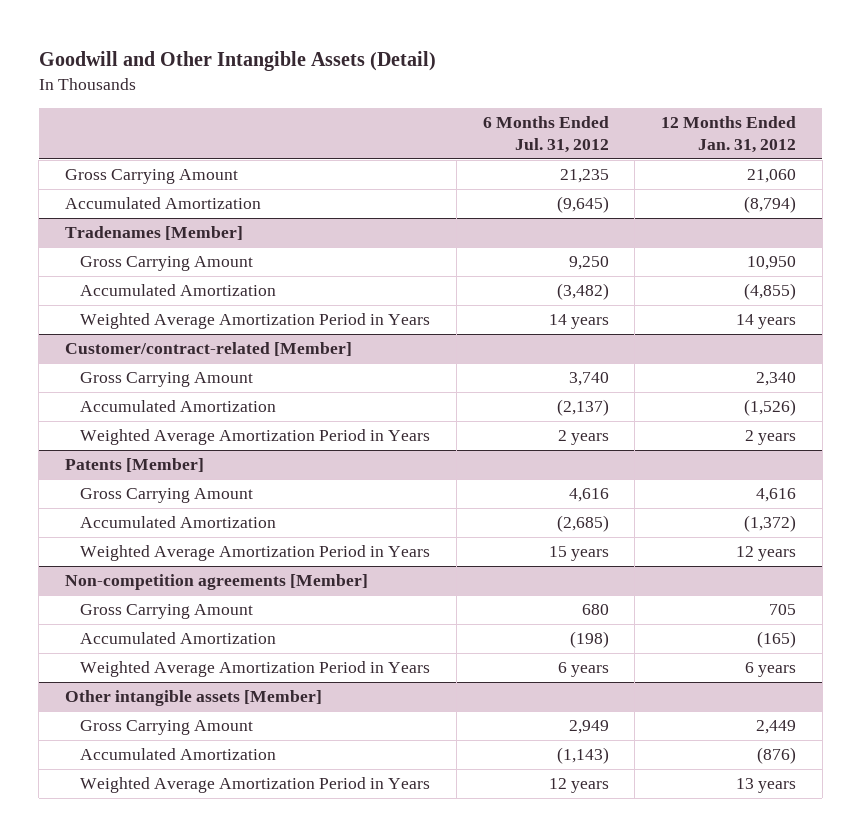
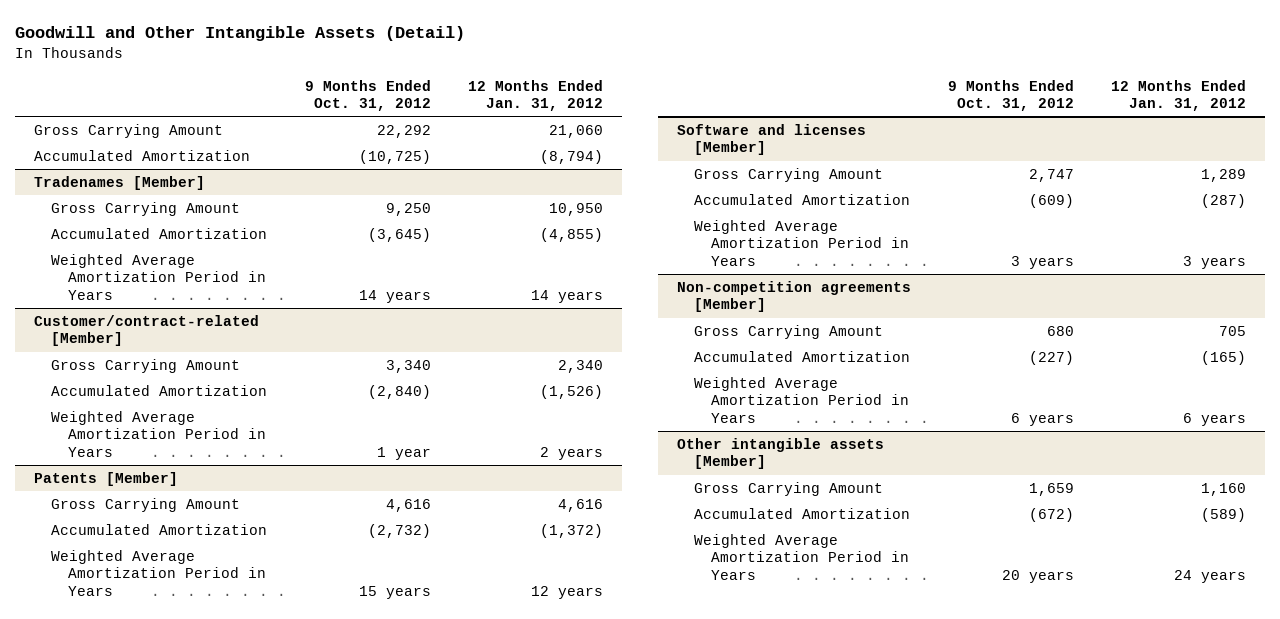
- | 6 Months Ended Jul. 31, 2012 | 12 Months Ended Jan. 31, 2012
+ | 9 Months Ended Oct. 31, 2012 | 12 Months Ended Jan. 31, 2012
+ Software and licenses [Member]
+ Gross Carrying Amount | 2,747 | 1,289
+ Accumulated Amortization | (609) | (287)
+ Weighted Average Amortization Period in Years | 3 years | 3 years
@ Other intangible assets [Member]
- Gross Carrying Amount | 2,949 | 2,449
- Accumulated Amortization | (1,143) | (876)
- Weighted Average Amortization Period in Years | 12 years | 13 years
+ Gross Carrying Amount | 1,659 | 1,160
+ Accumulated Amortization | (672) | (589)
+ Weighted Average Amortization Period in Years | 20 years | 24 years

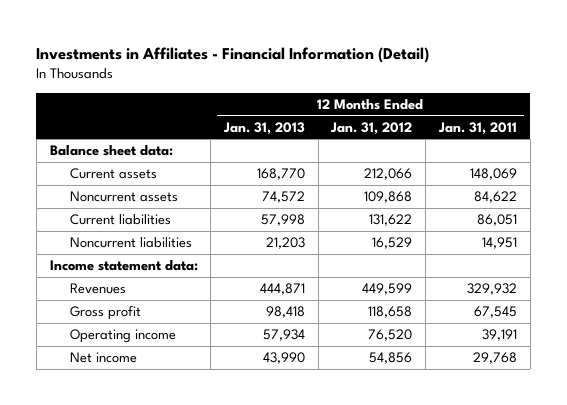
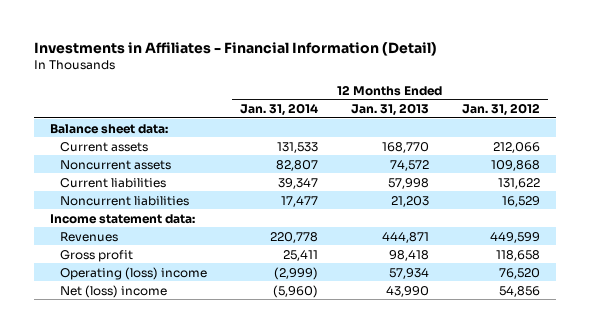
- | 12 Months Ended Jan. 31, 2013 | 12 Months Ended Jan. 31, 2012 | 12 Months Ended Jan. 31, 2011
+ | 12 Months Ended Jan. 31, 2014 | 12 Months Ended Jan. 31, 2013 | 12 Months Ended Jan. 31, 2012
- Operating income | 57,934 | 76,520 | 39,191
- Net income | 43,990 | 54,856 | 29,768
+ Operating (loss) income | (2,999) | 57,934 | 76,520
+ Net (loss) income | (5,960) | 43,990 | 54,856

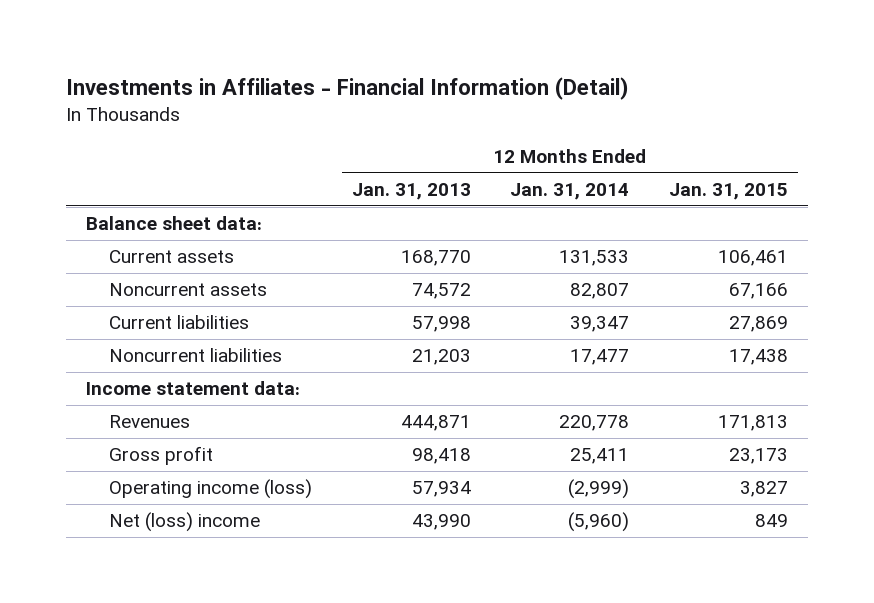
- | 12 Months Ended Jan. 31, 2014 | 12 Months Ended Jan. 31, 2013 | 12 Months Ended Jan. 31, 2012
+ | 12 Months Ended Jan. 31, 2013 | 12 Months Ended Jan. 31, 2014 | 12 Months Ended Jan. 31, 2015
- Operating (loss) income | (2,999) | 57,934 | 76,520
+ Operating income (loss) | 57,934 | (2,999) | 3,827

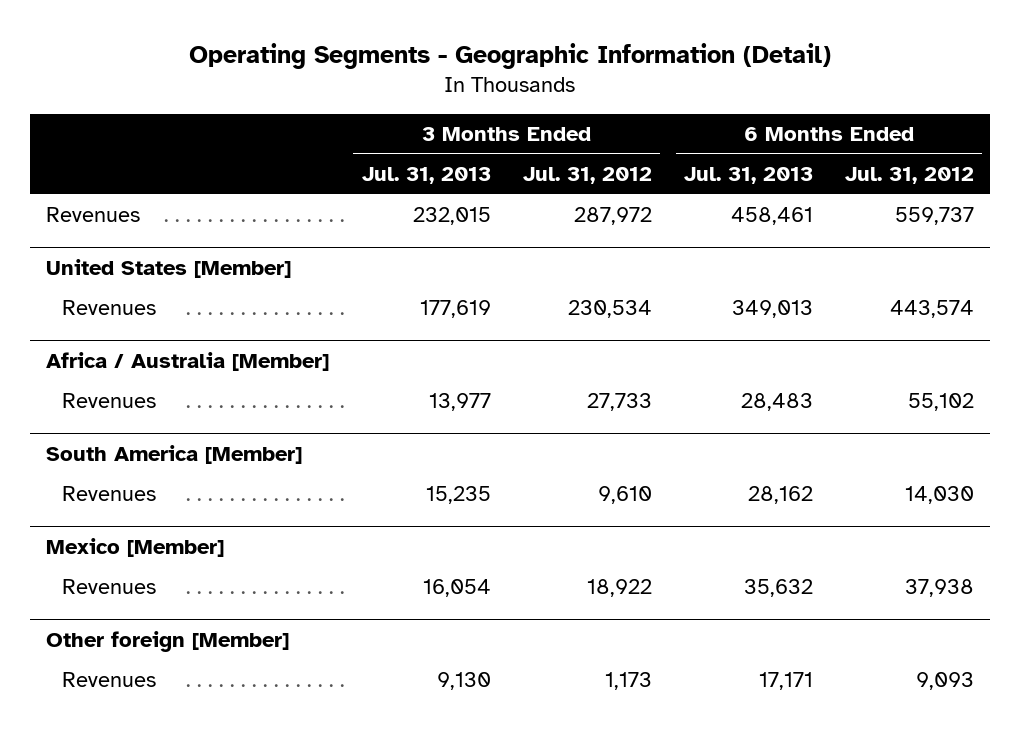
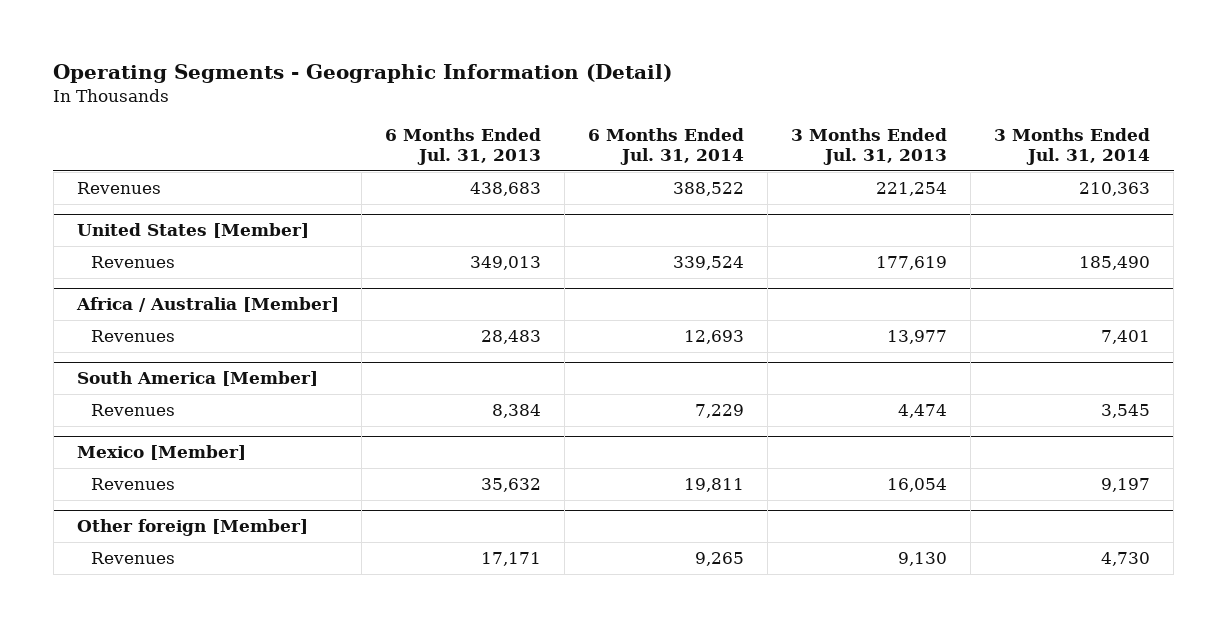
- | 3 Months Ended Jul. 31, 2013 | 3 Months Ended Jul. 31, 2012 | 6 Months Ended Jul. 31, 2013 | 6 Months Ended Jul. 31, 2012
+ | 6 Months Ended Jul. 31, 2013 | 6 Months Ended Jul. 31, 2014 | 3 Months Ended Jul. 31, 2013 | 3 Months Ended Jul. 31, 2014
- Revenues | 232,015 | 287,972 | 458,461 | 559,737
+ Revenues | 438,683 | 388,522 | 221,254 | 210,363
@ South America [Member]
- Revenues | 15,235 | 9,610 | 28,162 | 14,030
+ Revenues | 8,384 | 7,229 | 4,474 | 3,545

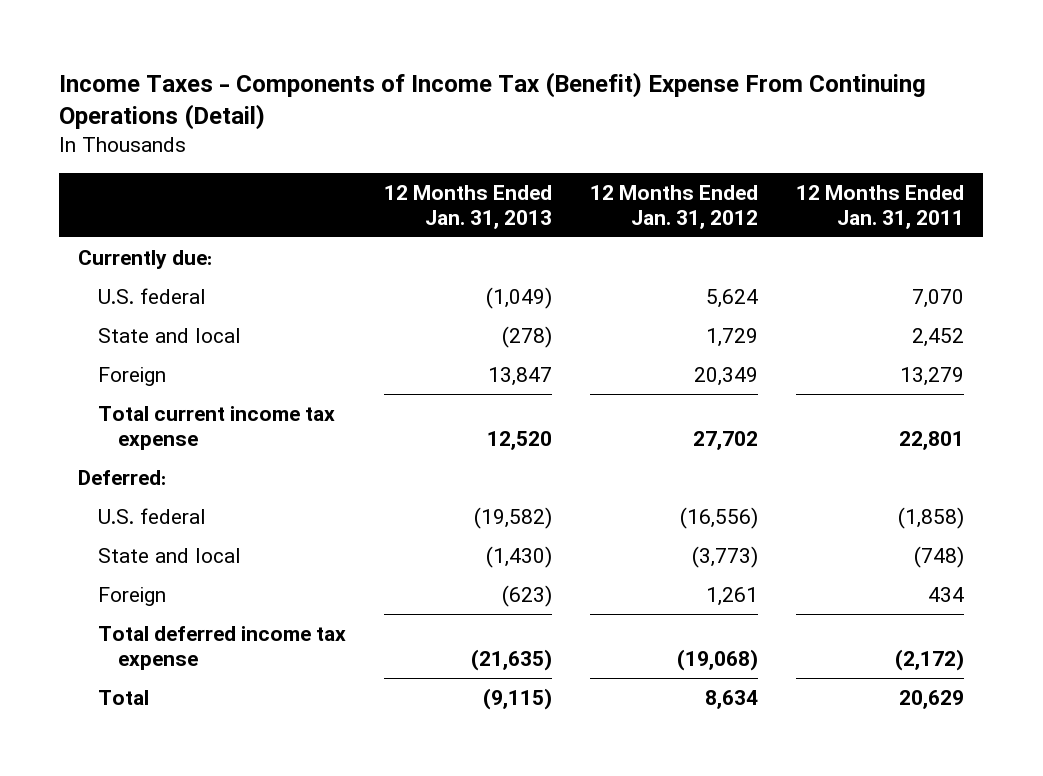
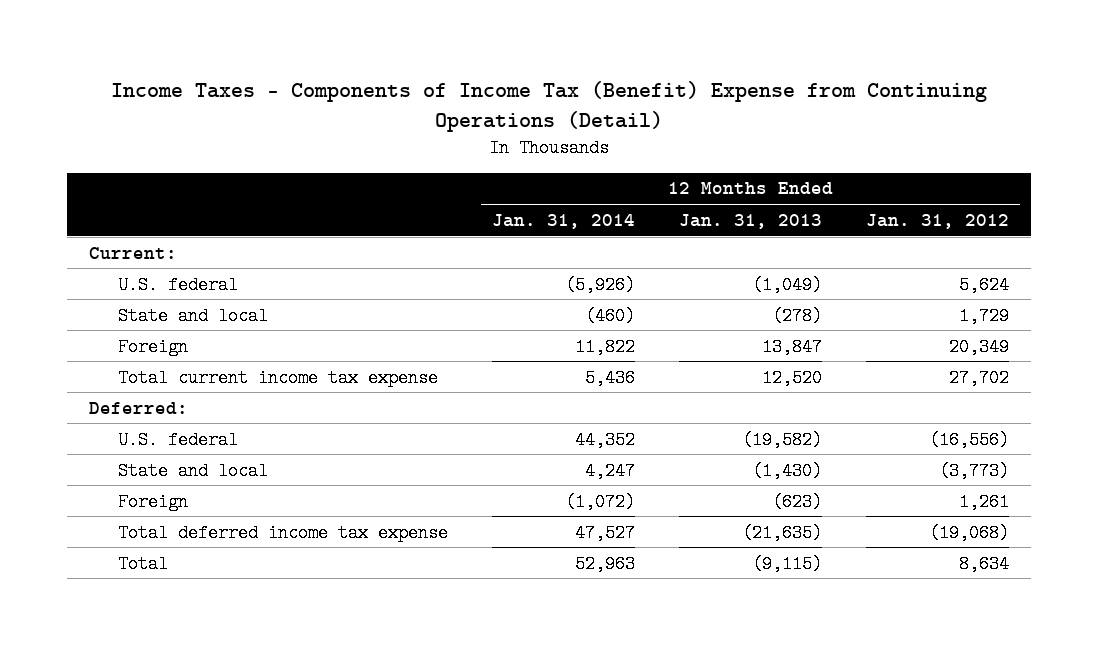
- Income Taxes - Components of Income Tax (Benefit) Expense From Continuing Operations (Detail)
+ Income Taxes - Components of Income Tax (Benefit) Expense from Continuing Operations (Detail)
- | 12 Months Ended Jan. 31, 2013 | 12 Months Ended Jan. 31, 2012 | 12 Months Ended Jan. 31, 2011
+ | 12 Months Ended Jan. 31, 2014 | 12 Months Ended Jan. 31, 2013 | 12 Months Ended Jan. 31, 2012
- Currently due:
+ Current:

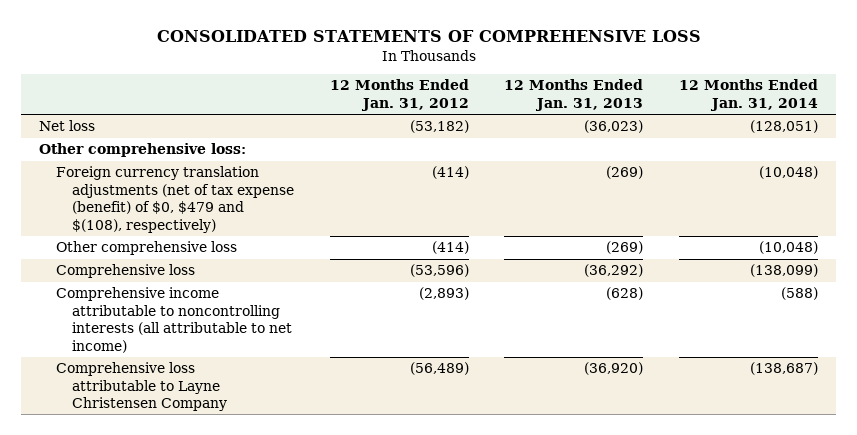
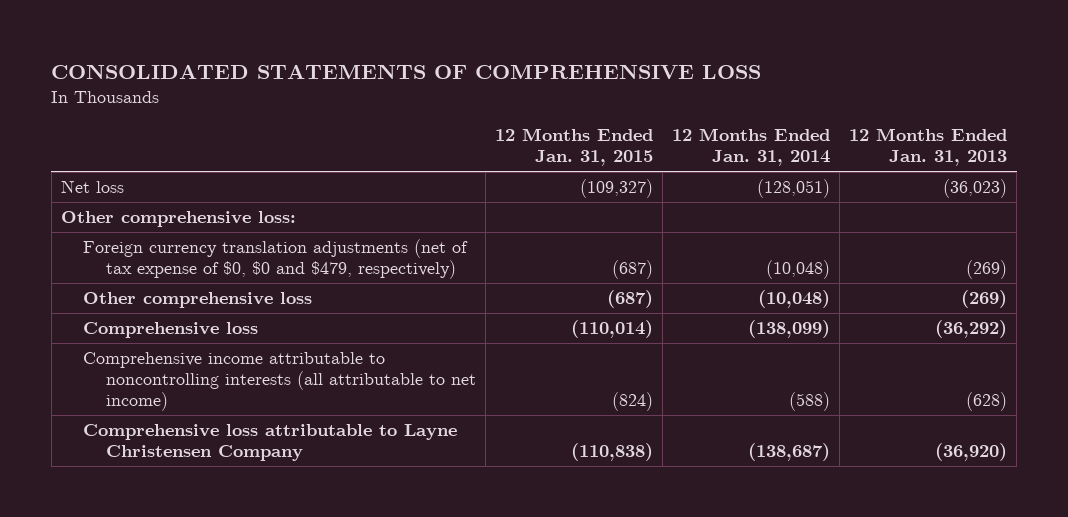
- | 12 Months Ended Jan. 31, 2012 | 12 Months Ended Jan. 31, 2013 | 12 Months Ended Jan. 31, 2014
+ | 12 Months Ended Jan. 31, 2015 | 12 Months Ended Jan. 31, 2014 | 12 Months Ended Jan. 31, 2013
- Foreign currency translation adjustments (net of tax expense (benefit) of $0, $479 and $(108), respectively) | (414) | (269) | (10,048)
+ Foreign currency translation adjustments (net of tax expense of $0, $0 and $479, respectively) | (687) | (10,048) | (269)

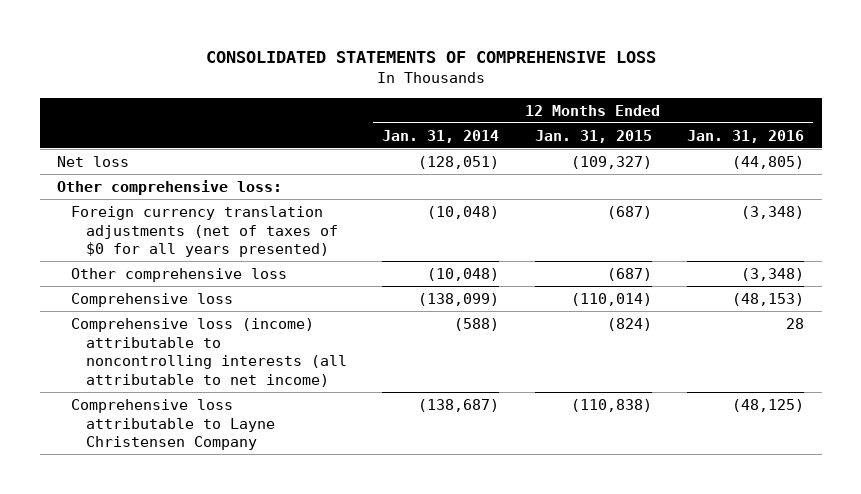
- | 12 Months Ended Jan. 31, 2015 | 12 Months Ended Jan. 31, 2014 | 12 Months Ended Jan. 31, 2013
+ | 12 Months Ended Jan. 31, 2014 | 12 Months Ended Jan. 31, 2015 | 12 Months Ended Jan. 31, 2016
- Foreign currency translation adjustments (net of tax expense of $0, $0 and $479, respectively) | (687) | (10,048) | (269)
+ Foreign currency translation adjustments (net of taxes of $0 for all years presented) | (10,048) | (687) | (3,348)
- Comprehensive income attributable to noncontrolling interests (all attributable to net income) | (824) | (588) | (628)
+ Comprehensive loss (income) attributable to noncontrolling interests (all attributable to net income) | (588) | (824) | 28

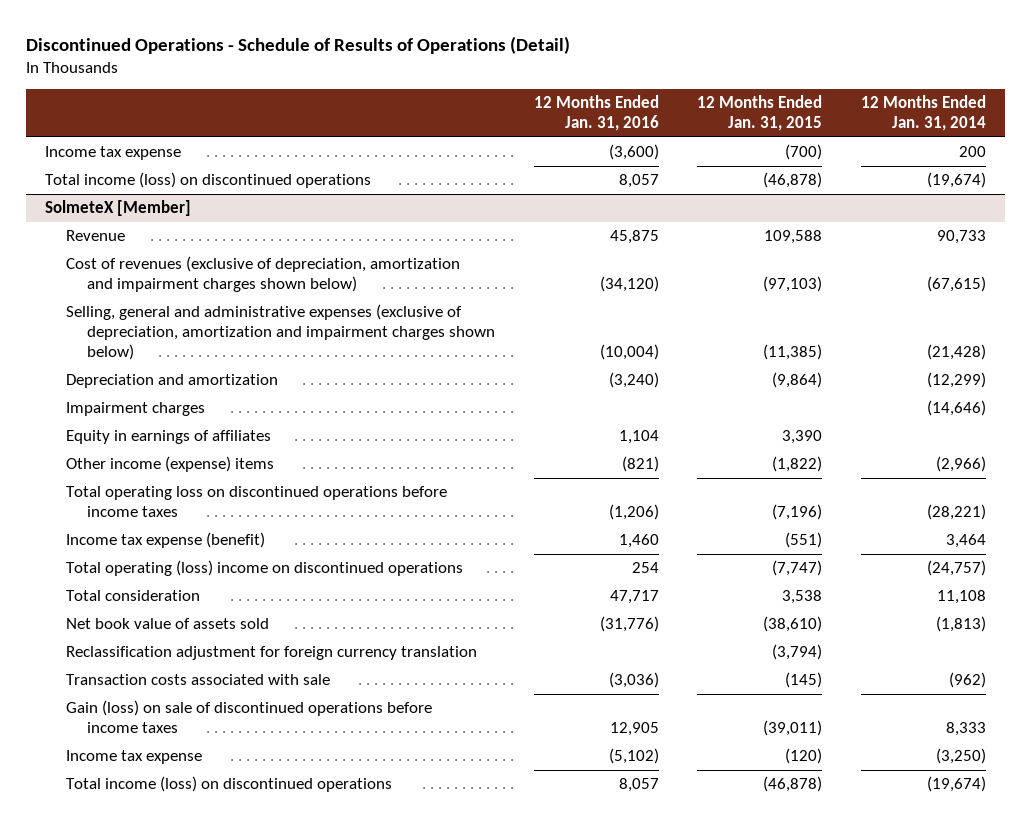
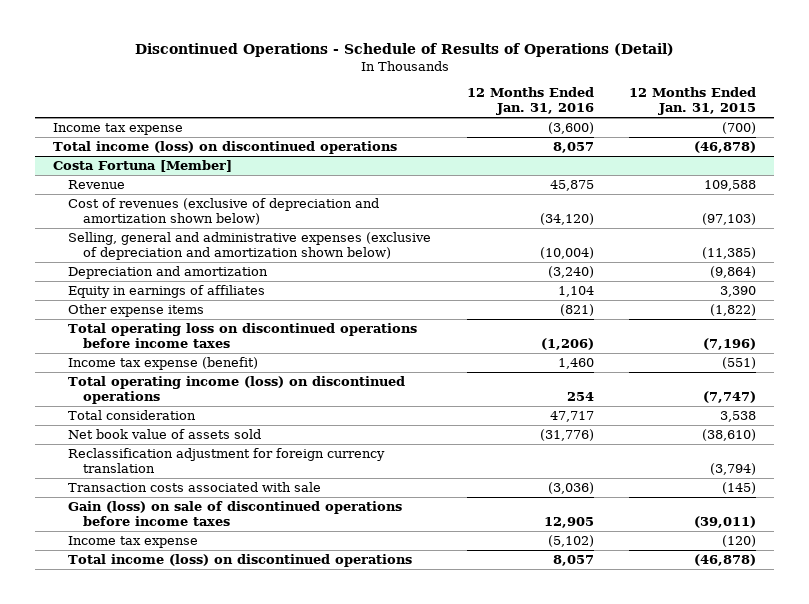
- | 12 Months Ended Jan. 31, 2016 | 12 Months Ended Jan. 31, 2015 | 12 Months Ended Jan. 31, 2014
+ | 12 Months Ended Jan. 31, 2016 | 12 Months Ended Jan. 31, 2015
- SolmeteX [Member]
+ Costa Fortuna [Member]
- Cost of revenues (exclusive of depreciation, amortization and impairment charges shown below) | (34,120) | (97,103) | (67,615)
- Selling, general and administrative expenses (exclusive of depreciation, amortization and impairment charges shown below) | (10,004) | (11,385) | (21,428)
+ Cost of revenues (exclusive of depreciation and amortization shown below) | (34,120) | (97,103)
+ Selling, general and administrative expenses (exclusive of depreciation and amortization shown below) | (10,004) | (11,385)
- Impairment charges | | | (14,646)
- Other income (expense) items | (821) | (1,822) | (2,966)
+ Other expense items | (821) | (1,822)
- Total operating (loss) income on discontinued operations | 254 | (7,747) | (24,757)
+ Total operating income (loss) on discontinued operations | 254 | (7,747)

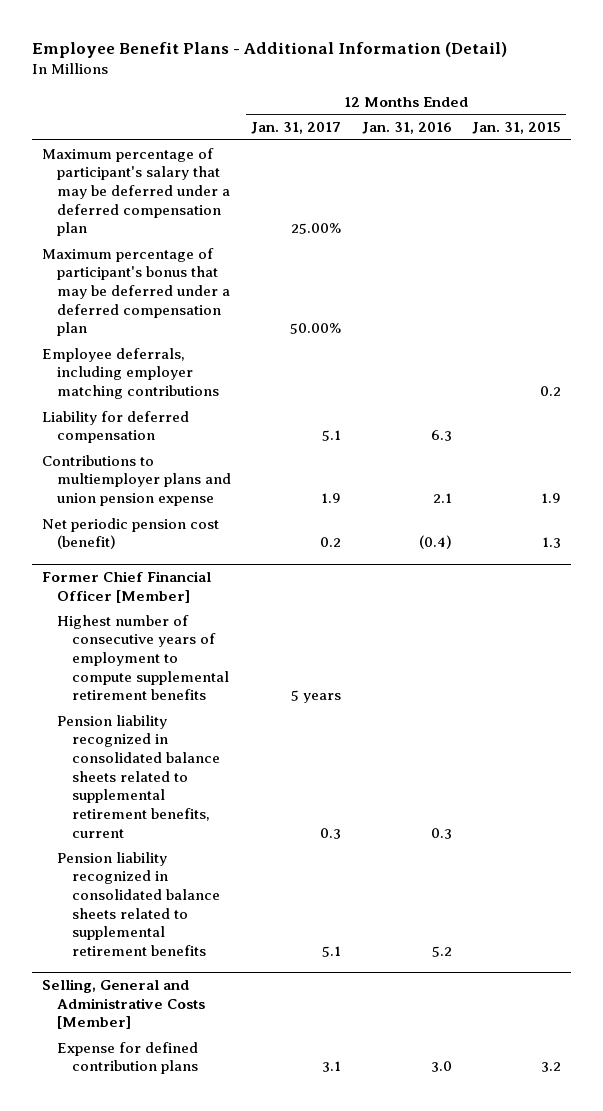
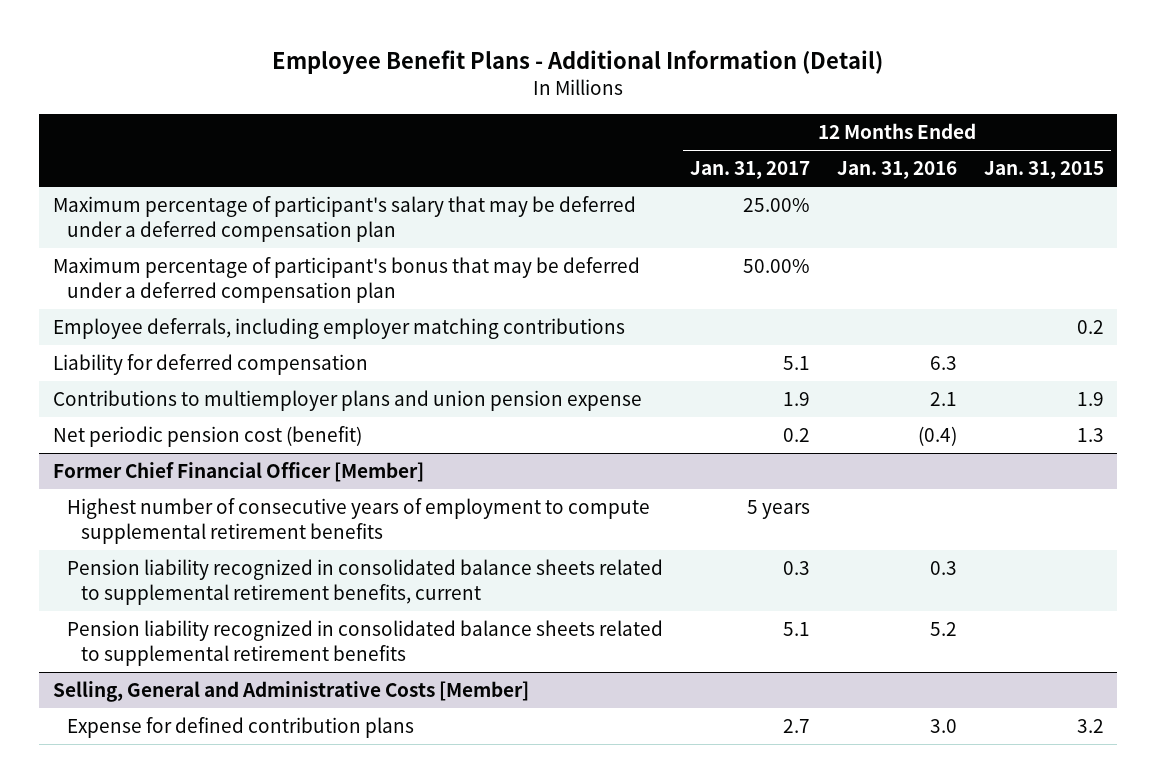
@ Selling, General and Administrative Costs [Member]
- Expense for defined contribution plans | 3.1 | 3.0 | 3.2
+ Expense for defined contribution plans | 2.7 | 3.0 | 3.2

